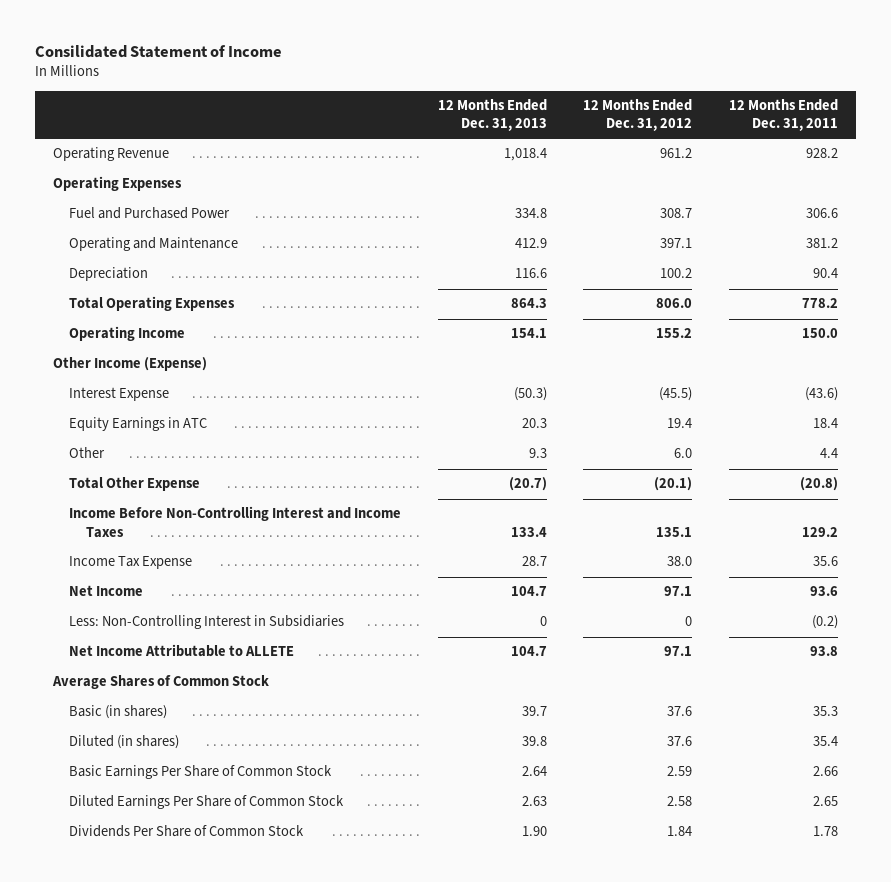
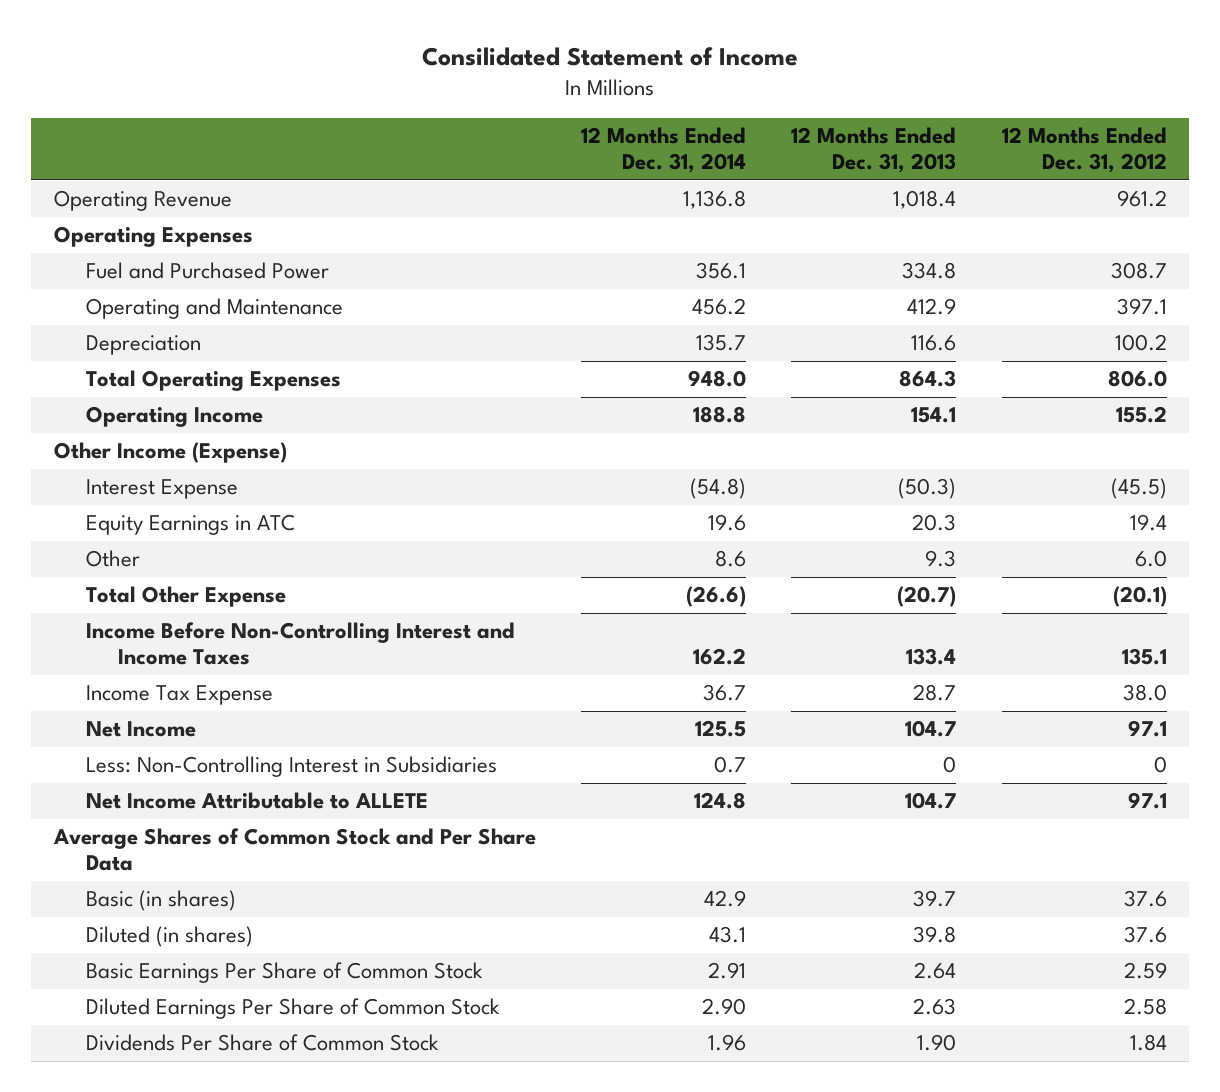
- | 12 Months Ended Dec. 31, 2013 | 12 Months Ended Dec. 31, 2012 | 12 Months Ended Dec. 31, 2011
+ | 12 Months Ended Dec. 31, 2014 | 12 Months Ended Dec. 31, 2013 | 12 Months Ended Dec. 31, 2012
- Average Shares of Common Stock
+ Average Shares of Common Stock and Per Share Data

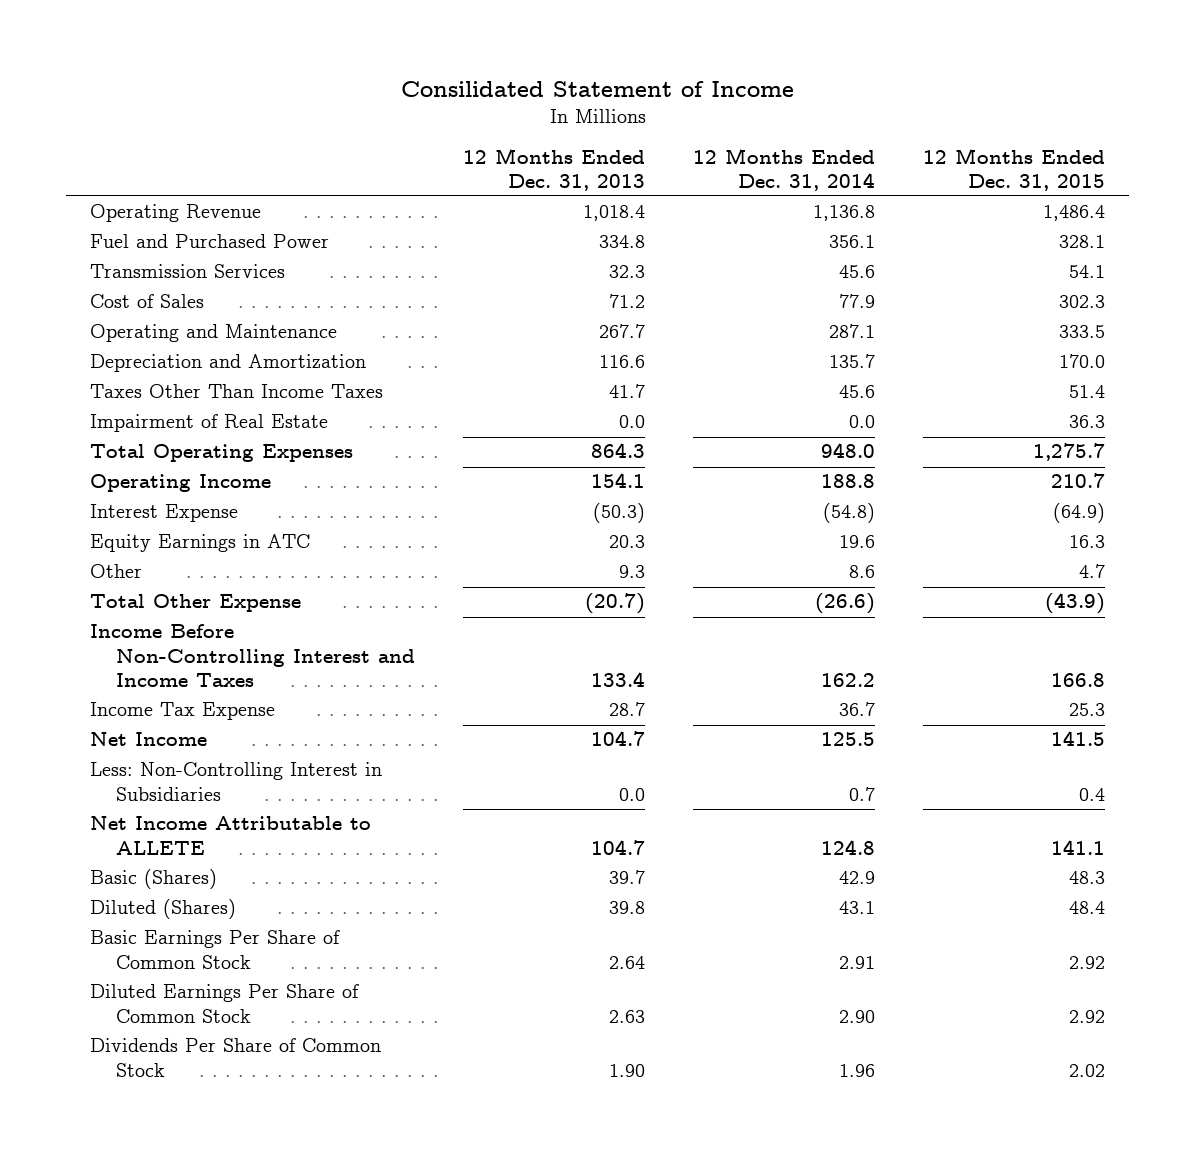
- | 12 Months Ended Dec. 31, 2014 | 12 Months Ended Dec. 31, 2013 | 12 Months Ended Dec. 31, 2012
+ | 12 Months Ended Dec. 31, 2013 | 12 Months Ended Dec. 31, 2014 | 12 Months Ended Dec. 31, 2015
- Operating Expenses
- Operating and Maintenance | 456.2 | 412.9 | 397.1
- Depreciation | 135.7 | 116.6 | 100.2
+ Transmission Services | 32.3 | 45.6 | 54.1
+ Cost of Sales | 71.2 | 77.9 | 302.3
+ Operating and Maintenance | 267.7 | 287.1 | 333.5
+ Depreciation and Amortization | 116.6 | 135.7 | 170.0
+ Taxes Other Than Income Taxes | 41.7 | 45.6 | 51.4
+ Impairment of Real Estate | 0.0 | 0.0 | 36.3
- Other Income (Expense)
- Less: Non-Controlling Interest in Subsidiaries | 0.7 | 0 | 0
+ Less: Non-Controlling Interest in Subsidiaries | 0.0 | 0.7 | 0.4
- Average Shares of Common Stock and Per Share Data
- Basic (in shares) | 42.9 | 39.7 | 37.6
- Diluted (in shares) | 43.1 | 39.8 | 37.6
+ Basic (Shares) | 39.7 | 42.9 | 48.3
+ Diluted (Shares) | 39.8 | 43.1 | 48.4

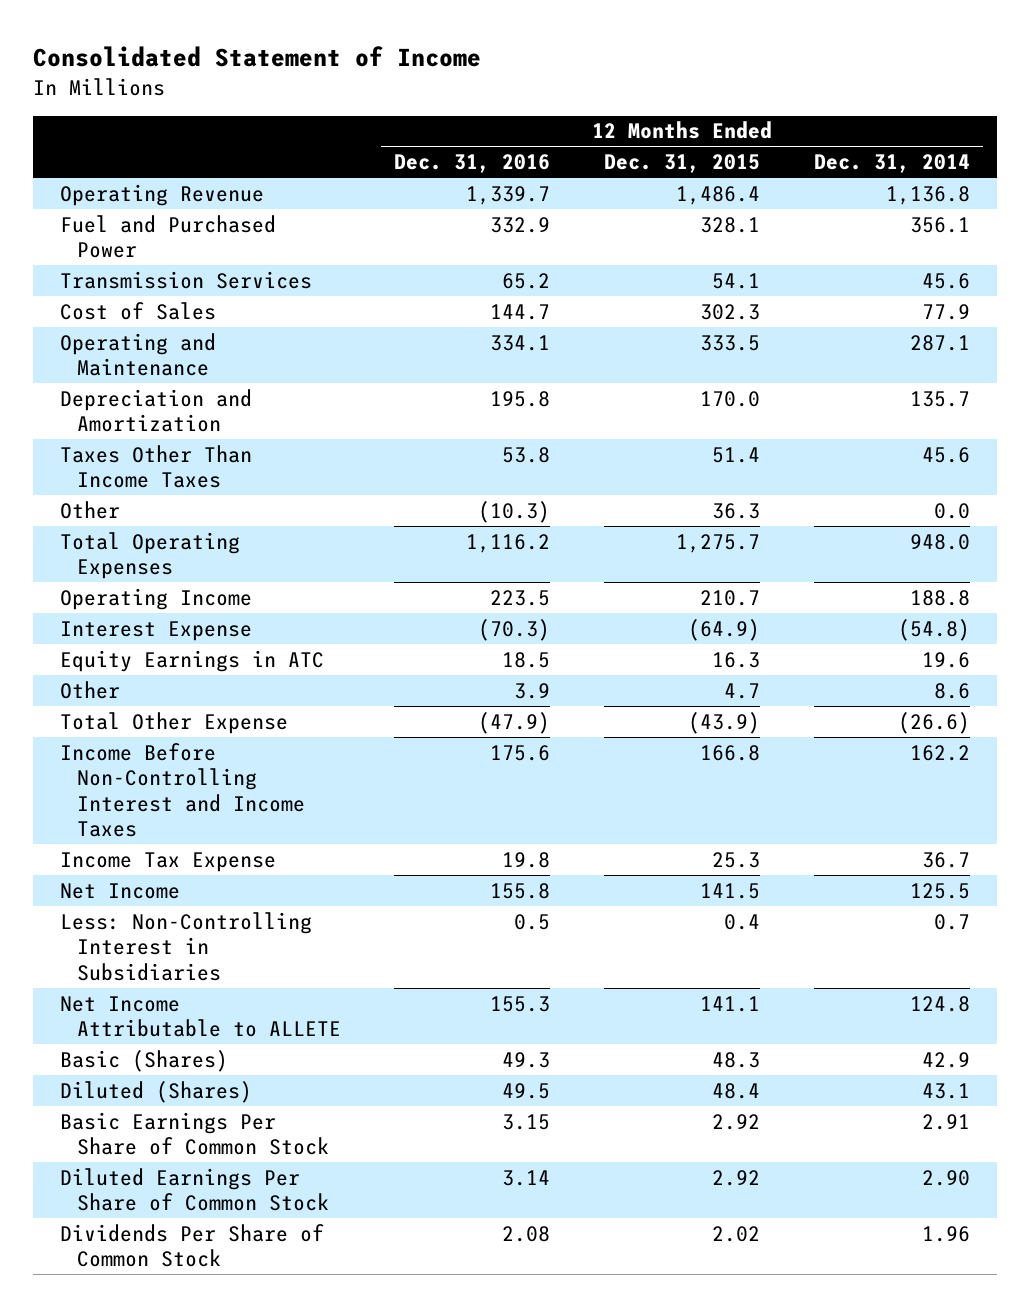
- Consilidated Statement of Income
+ Consolidated Statement of Income
- | 12 Months Ended Dec. 31, 2013 | 12 Months Ended Dec. 31, 2014 | 12 Months Ended Dec. 31, 2015
+ | 12 Months Ended Dec. 31, 2016 | 12 Months Ended Dec. 31, 2015 | 12 Months Ended Dec. 31, 2014
- Impairment of Real Estate | 0.0 | 0.0 | 36.3
+ Other | (10.3) | 36.3 | 0.0

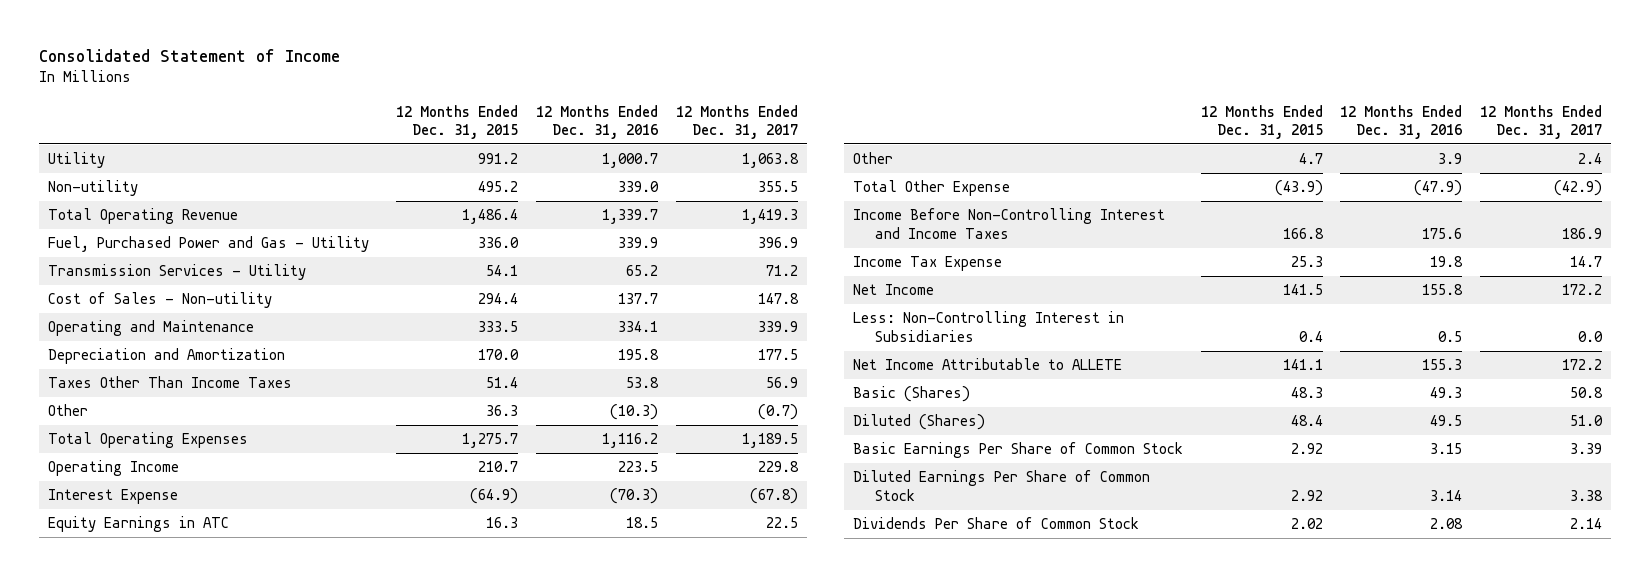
- | 12 Months Ended Dec. 31, 2016 | 12 Months Ended Dec. 31, 2015 | 12 Months Ended Dec. 31, 2014
+ | 12 Months Ended Dec. 31, 2015 | 12 Months Ended Dec. 31, 2016 | 12 Months Ended Dec. 31, 2017
- Operating Revenue | 1,339.7 | 1,486.4 | 1,136.8
- Fuel and Purchased Power | 332.9 | 328.1 | 356.1
- Transmission Services | 65.2 | 54.1 | 45.6
- Cost of Sales | 144.7 | 302.3 | 77.9
+ Utility | 991.2 | 1,000.7 | 1,063.8
+ Non-utility | 495.2 | 339.0 | 355.5
+ Total Operating Revenue | 1,486.4 | 1,339.7 | 1,419.3
+ Fuel, Purchased Power and Gas - Utility | 336.0 | 339.9 | 396.9
+ Transmission Services - Utility | 54.1 | 65.2 | 71.2
+ Cost of Sales - Non-utility | 294.4 | 137.7 | 147.8

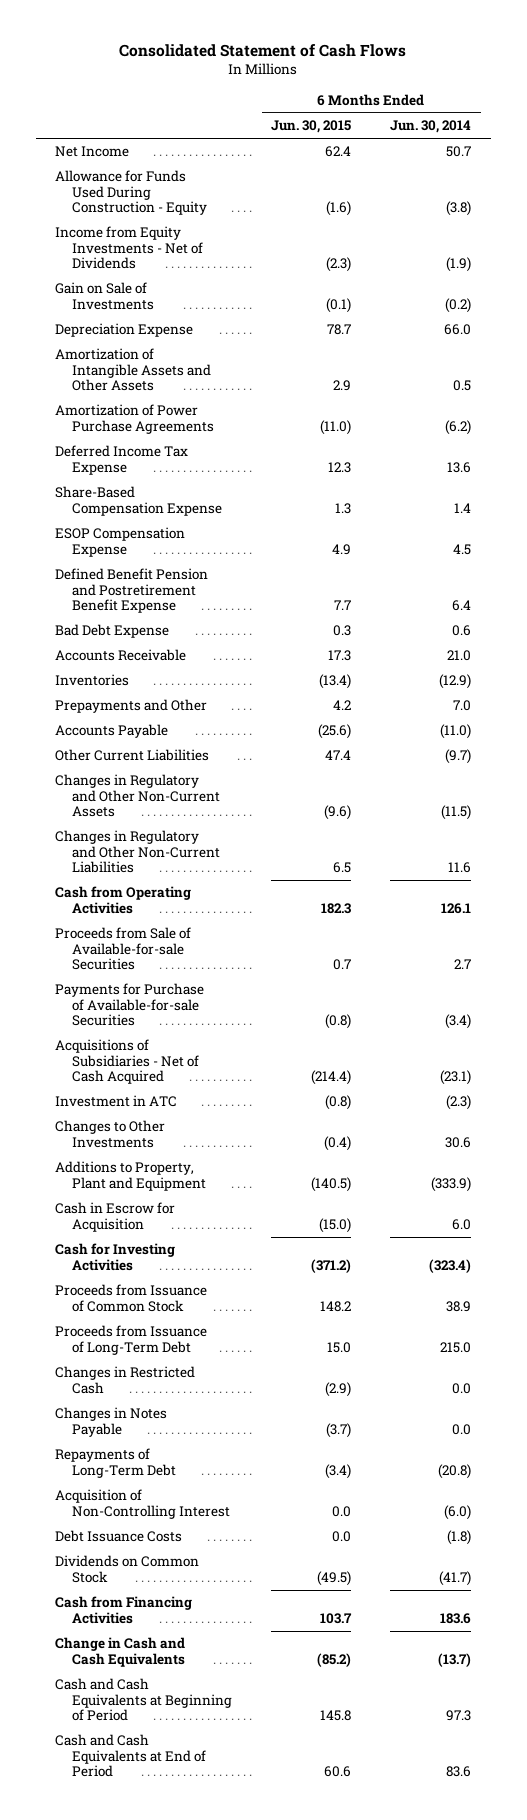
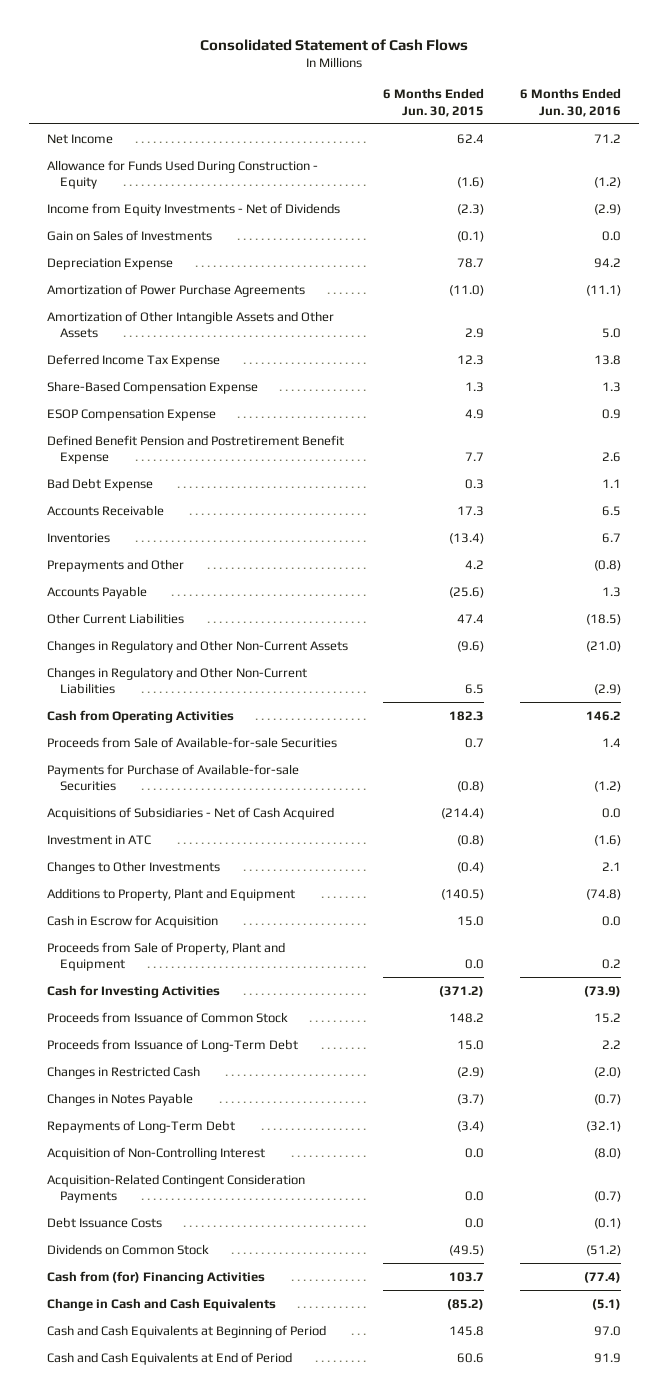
- | 6 Months Ended Jun. 30, 2015 | 6 Months Ended Jun. 30, 2014
+ | 6 Months Ended Jun. 30, 2015 | 6 Months Ended Jun. 30, 2016
- Gain on Sale of Investments | (0.1) | (0.2)
+ Gain on Sales of Investments | (0.1) | 0.0
- Amortization of Intangible Assets and Other Assets | 2.9 | 0.5
+ Amortization of Other Intangible Assets and Other Assets | 2.9 | 5.0
- Cash in Escrow for Acquisition | (15.0) | 6.0
+ Cash in Escrow for Acquisition | 15.0 | 0.0
+ Proceeds from Sale of Property, Plant and Equipment | 0.0 | 0.2
+ Acquisition-Related Contingent Consideration Payments | 0.0 | (0.7)
- Cash from Financing Activities | 103.7 | 183.6
+ Cash from (for) Financing Activities | 103.7 | (77.4)

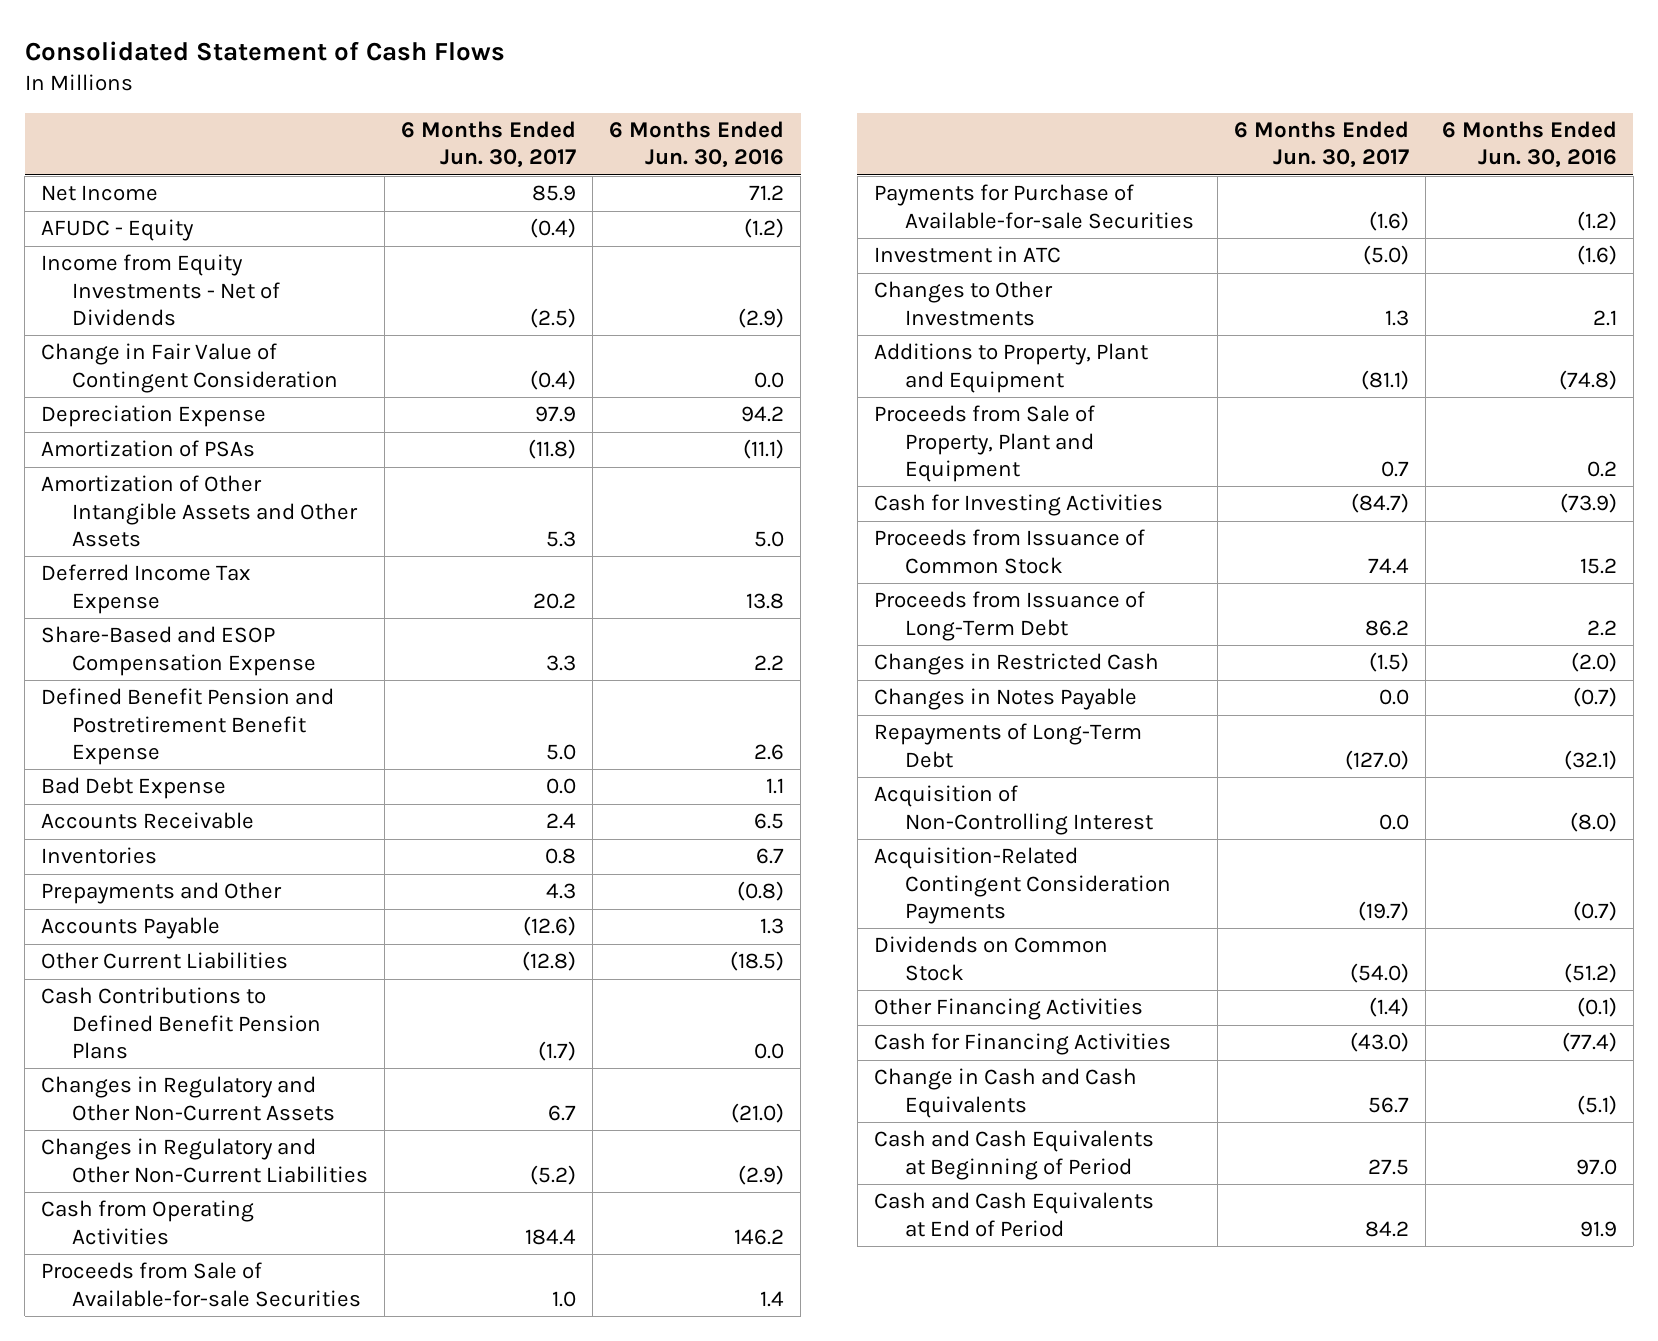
- | 6 Months Ended Jun. 30, 2015 | 6 Months Ended Jun. 30, 2016
+ | 6 Months Ended Jun. 30, 2017 | 6 Months Ended Jun. 30, 2016
- Allowance for Funds Used During Construction - Equity | (1.6) | (1.2)
+ AFUDC - Equity | (0.4) | (1.2)
- Gain on Sales of Investments | (0.1) | 0.0
+ Change in Fair Value of Contingent Consideration | (0.4) | 0.0
- Amortization of Power Purchase Agreements | (11.0) | (11.1)
+ Amortization of PSAs | (11.8) | (11.1)
- Share-Based Compensation Expense | 1.3 | 1.3
- ESOP Compensation Expense | 4.9 | 0.9
+ Share-Based and ESOP Compensation Expense | 3.3 | 2.2
+ Cash Contributions to Defined Benefit Pension Plans | (1.7) | 0.0
- Acquisitions of Subsidiaries - Net of Cash Acquired | (214.4) | 0.0
- Cash in Escrow for Acquisition | 15.0 | 0.0
- Debt Issuance Costs | 0.0 | (0.1)
- Cash from (for) Financing Activities | 103.7 | (77.4)
+ Other Financing Activities | (1.4) | (0.1)
+ Cash for Financing Activities | (43.0) | (77.4)

